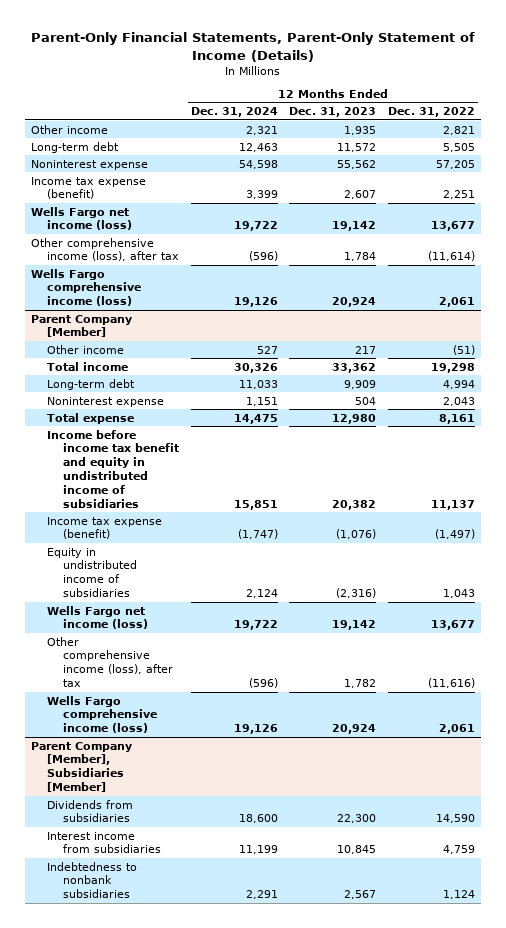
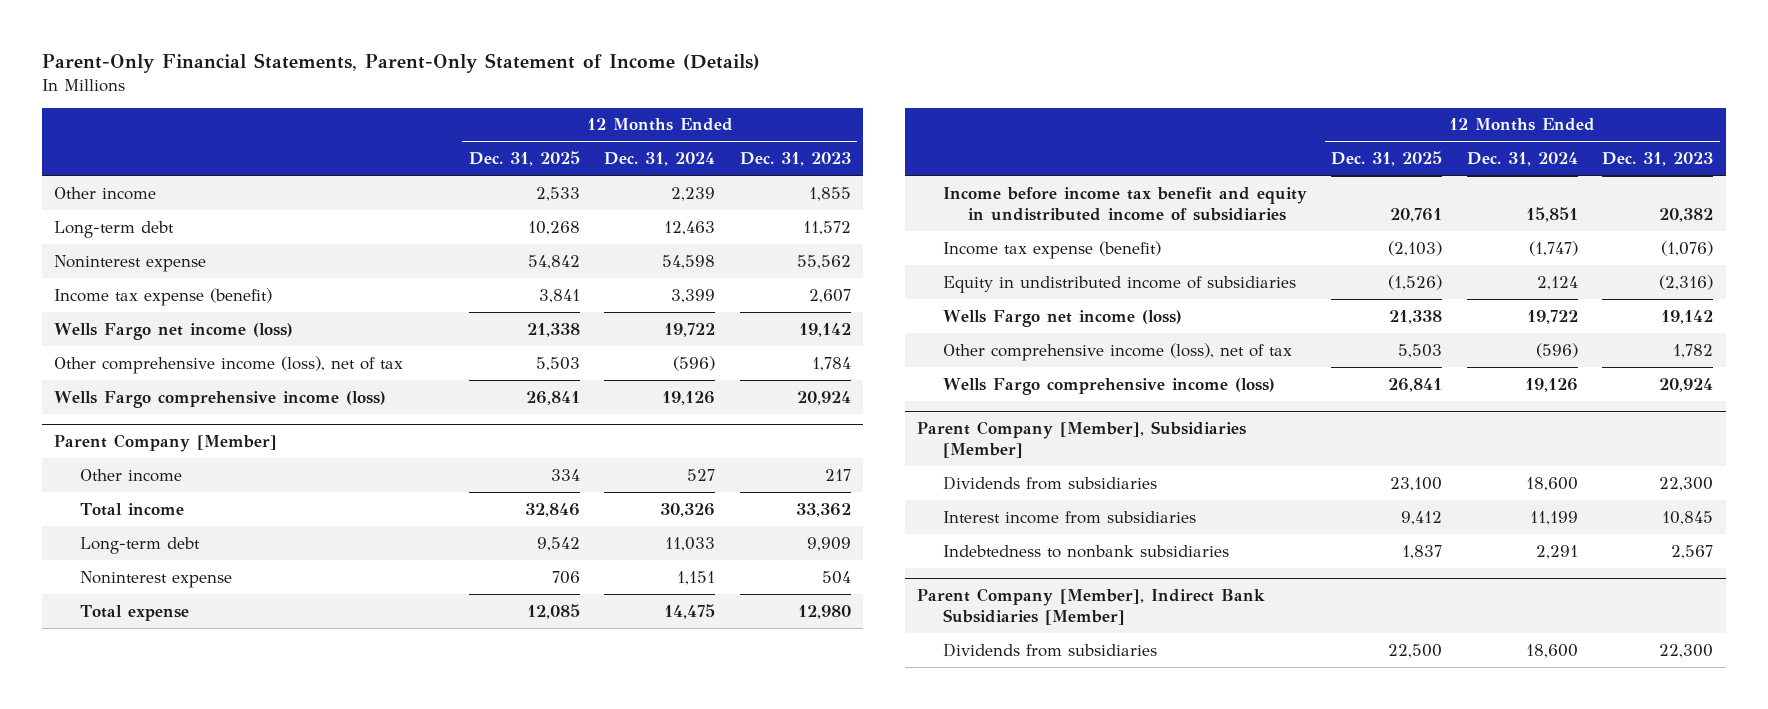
- | 12 Months Ended Dec. 31, 2024 | 12 Months Ended Dec. 31, 2023 | 12 Months Ended Dec. 31, 2022
+ | 12 Months Ended Dec. 31, 2025 | 12 Months Ended Dec. 31, 2024 | 12 Months Ended Dec. 31, 2023
- Other income | 2,321 | 1,935 | 2,821
+ Other income | 2,533 | 2,239 | 1,855
- Other comprehensive income (loss), after tax | (596) | 1,784 | (11,614)
+ Other comprehensive income (loss), net of tax | 5,503 | (596) | 1,784
@ Parent Company [Member]
- Other comprehensive income (loss), after tax | (596) | 1,782 | (11,616)
+ Other comprehensive income (loss), net of tax | 5,503 | (596) | 1,782
+ Parent Company [Member], Indirect Bank Subsidiaries [Member]
+ Dividends from subsidiaries | 22,500 | 18,600 | 22,300

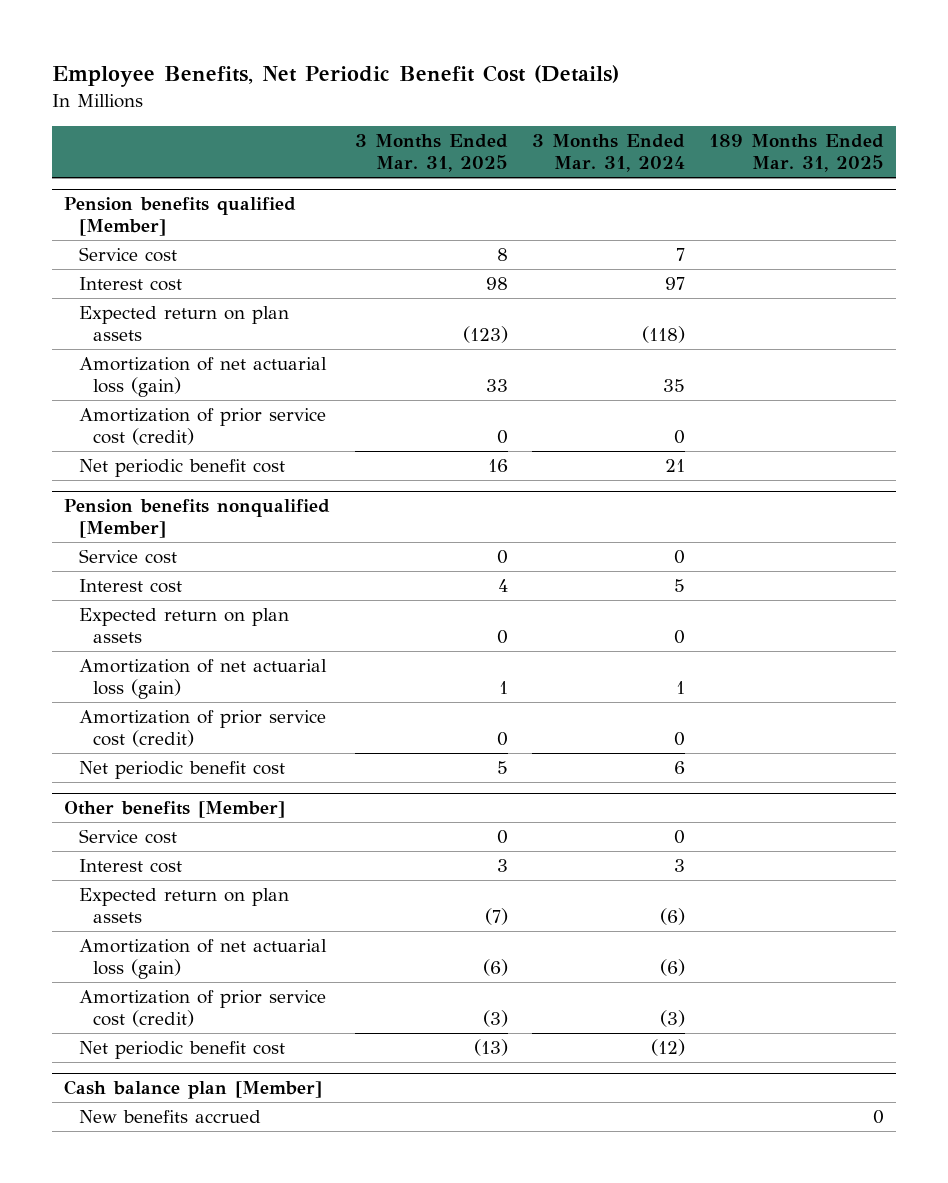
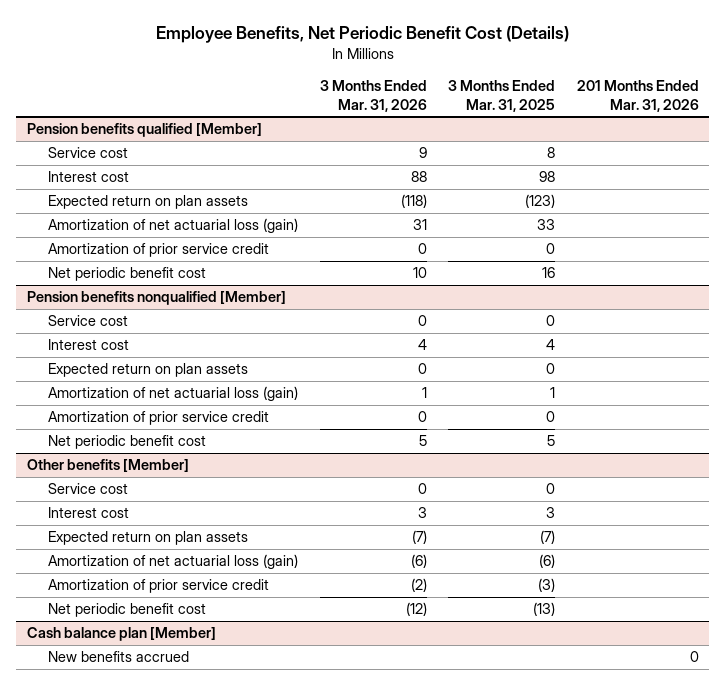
- | 3 Months Ended Mar. 31, 2025 | 3 Months Ended Mar. 31, 2024 | 189 Months Ended Mar. 31, 2025
+ | 3 Months Ended Mar. 31, 2026 | 3 Months Ended Mar. 31, 2025 | 201 Months Ended Mar. 31, 2026
@ Pension benefits qualified [Member]
- Amortization of prior service cost (credit) | 0 | 0 |
+ Amortization of prior service credit | 0 | 0 |
@ Pension benefits nonqualified [Member]
- Amortization of prior service cost (credit) | 0 | 0 |
+ Amortization of prior service credit | 0 | 0 |
@ Other benefits [Member]
- Amortization of prior service cost (credit) | (3) | (3) |
+ Amortization of prior service credit | (2) | (3) |

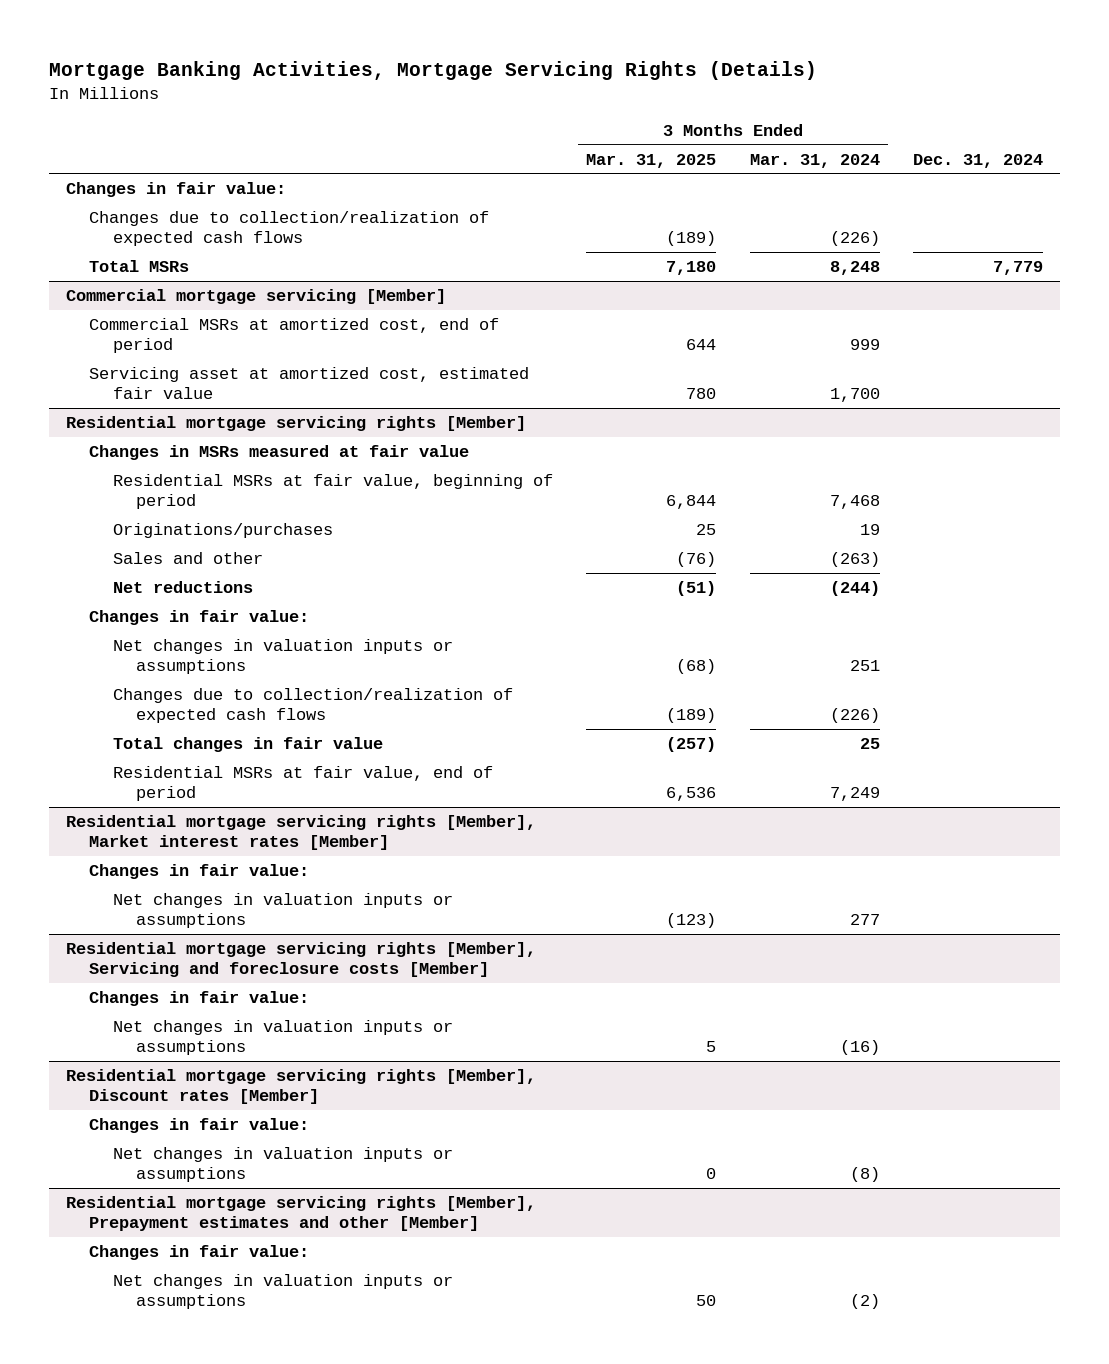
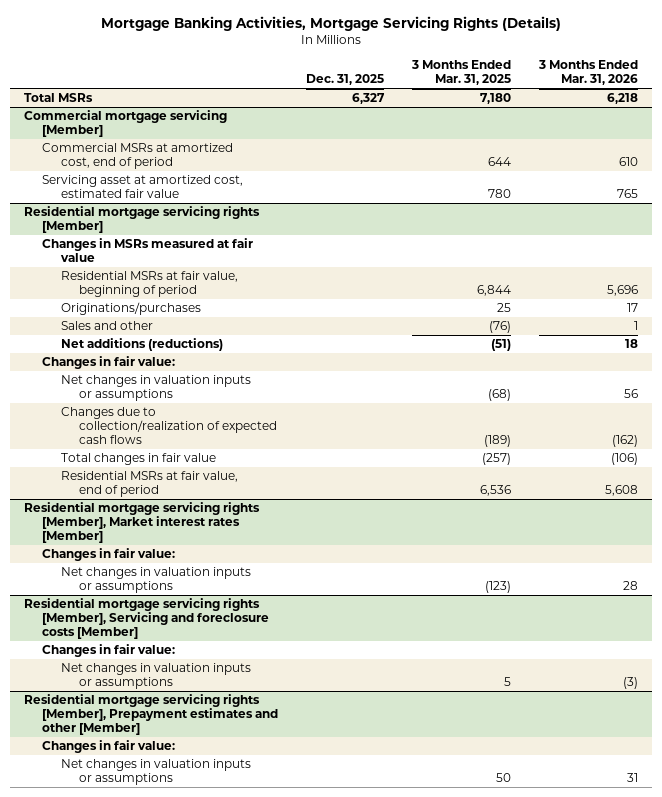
- | 3 Months Ended Mar. 31, 2025 | 3 Months Ended Mar. 31, 2024 | Dec. 31, 2024
+ | Dec. 31, 2025 | 3 Months Ended Mar. 31, 2025 | 3 Months Ended Mar. 31, 2026
- Changes in fair value:
- Changes due to collection/realization of expected cash flows | (189) | (226) |
@ Residential mortgage servicing rights [Member]
- Net reductions | (51) | (244) |
+ Net additions (reductions) | | (51) | 18
- Residential mortgage servicing rights [Member], Discount rates [Member]
- Changes in fair value:
- Net changes in valuation inputs or assumptions | 0 | (8) |

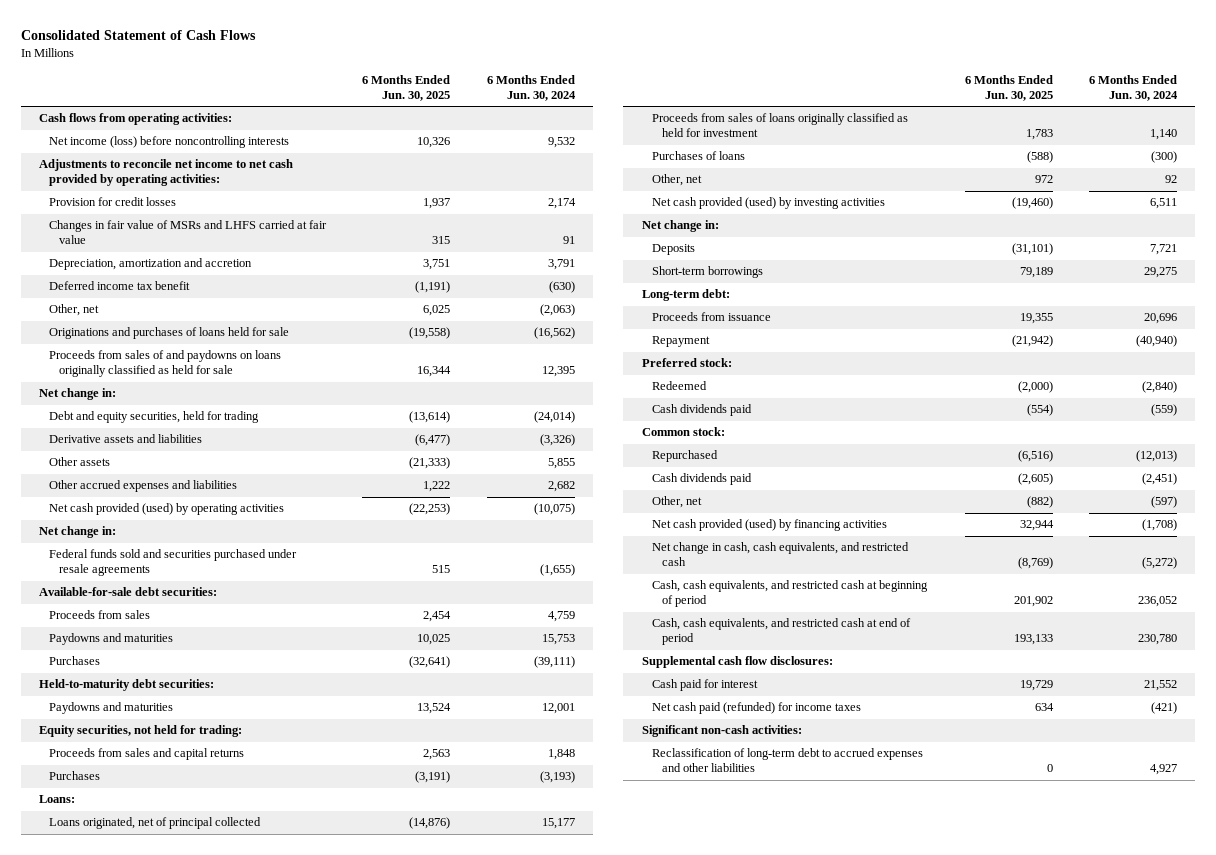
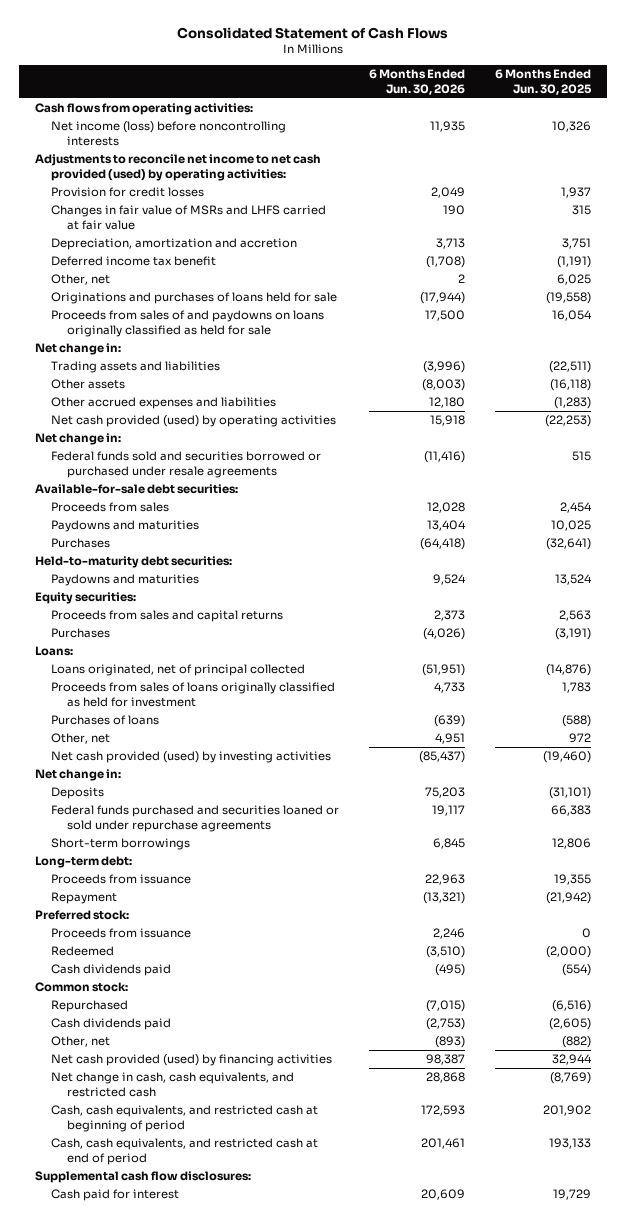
- | 6 Months Ended Jun. 30, 2025 | 6 Months Ended Jun. 30, 2024
+ | 6 Months Ended Jun. 30, 2026 | 6 Months Ended Jun. 30, 2025
- Adjustments to reconcile net income to net cash provided by operating activities:
+ Adjustments to reconcile net income to net cash provided (used) by operating activities:
- Proceeds from sales of and paydowns on loans originally classified as held for sale | 16,344 | 12,395
+ Proceeds from sales of and paydowns on loans originally classified as held for sale | 17,500 | 16,054
- Debt and equity securities, held for trading | (13,614) | (24,014)
- Derivative assets and liabilities | (6,477) | (3,326)
- Other assets | (21,333) | 5,855
- Other accrued expenses and liabilities | 1,222 | 2,682
+ Trading assets and liabilities | (3,996) | (22,511)
+ Other assets | (8,003) | (16,118)
+ Other accrued expenses and liabilities | 12,180 | (1,283)
- Federal funds sold and securities purchased under resale agreements | 515 | (1,655)
+ Federal funds sold and securities borrowed or purchased under resale agreements | (11,416) | 515
- Equity securities, not held for trading:
+ Equity securities:
- Short-term borrowings | 79,189 | 29,275
+ Federal funds purchased and securities loaned or sold under repurchase agreements | 19,117 | 66,383
+ Short-term borrowings | 6,845 | 12,806
+ Proceeds from issuance | 2,246 | 0
- Net cash paid (refunded) for income taxes | 634 | (421)
- Significant non-cash activities:
- Reclassification of long-term debt to accrued expenses and other liabilities | 0 | 4,927

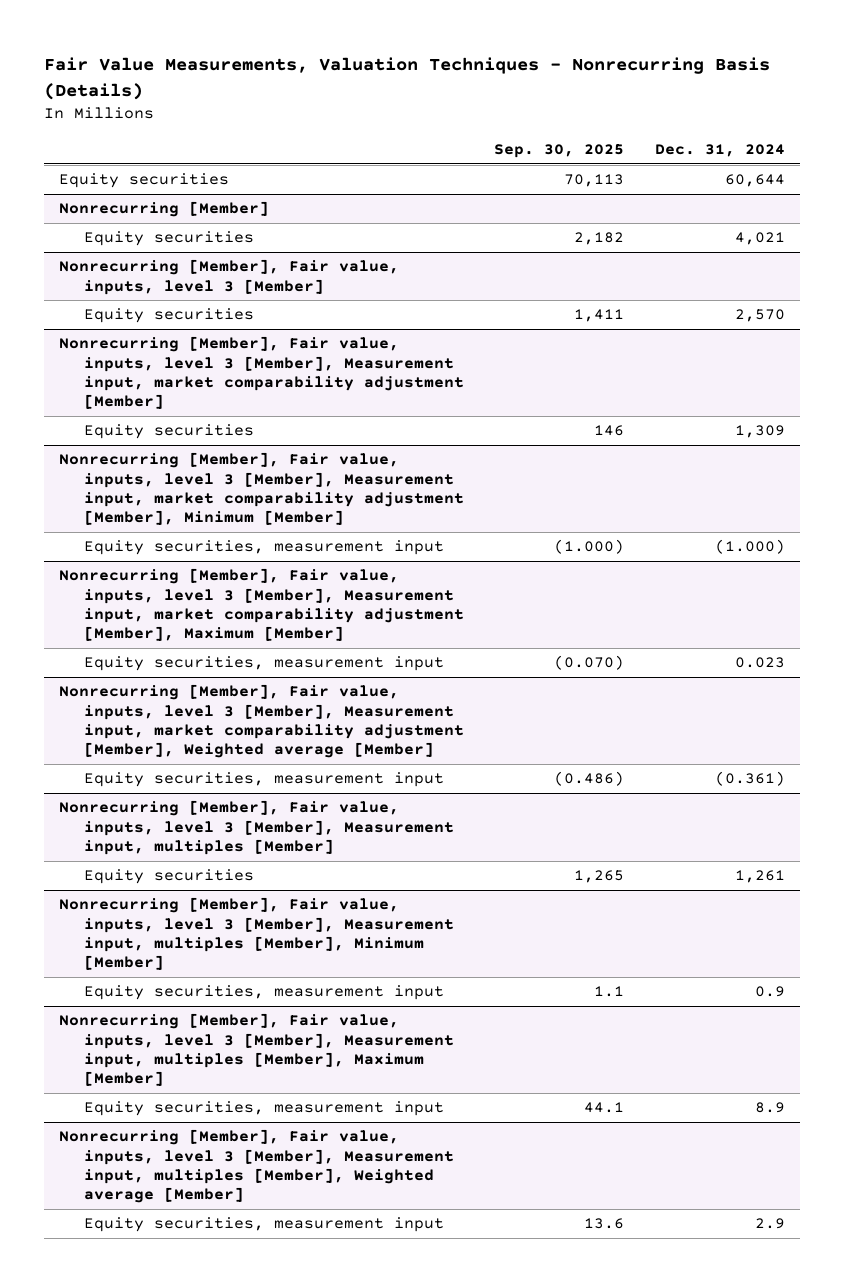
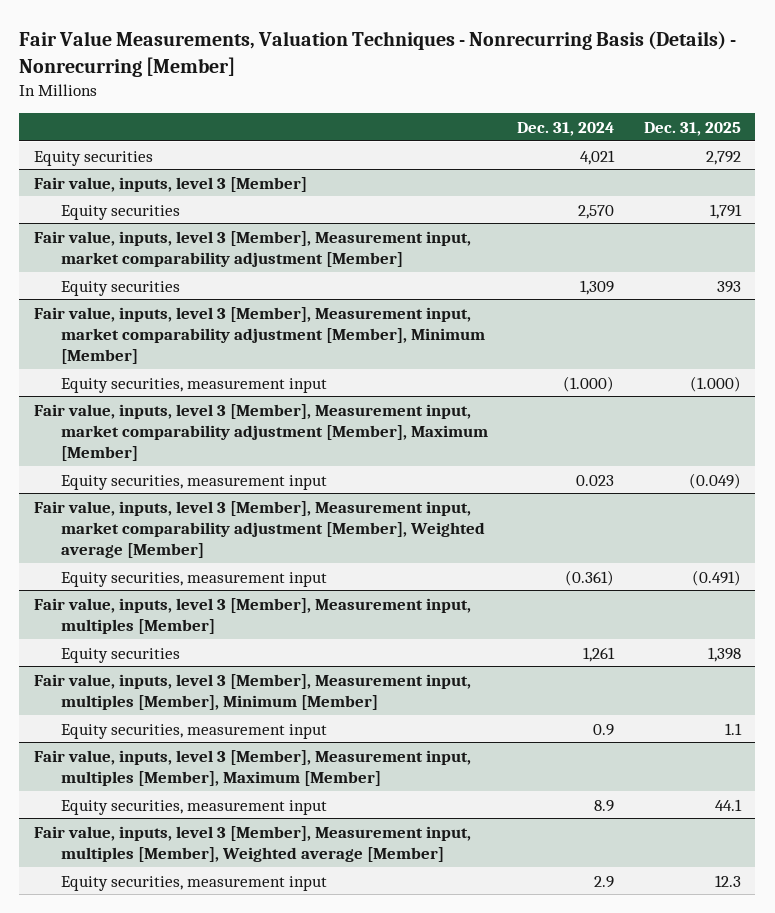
- Fair Value Measurements, Valuation Techniques - Nonrecurring Basis (Details)
+ Fair Value Measurements, Valuation Techniques - Nonrecurring Basis (Details) - Nonrecurring [Member]
- | Sep. 30, 2025 | Dec. 31, 2024
+ | Dec. 31, 2024 | Dec. 31, 2025
- Equity securities | 70,113 | 60,644
- Nonrecurring [Member]
- Nonrecurring [Member], Fair value, inputs, level 3 [Member]
+ Fair value, inputs, level 3 [Member]
- Nonrecurring [Member], Fair value, inputs, level 3 [Member], Measurement input, market comparability adjustment [Member]
+ Fair value, inputs, level 3 [Member], Measurement input, market comparability adjustment [Member]
- Nonrecurring [Member], Fair value, inputs, level 3 [Member], Measurement input, market comparability adjustment [Member], Minimum [Member]
+ Fair value, inputs, level 3 [Member], Measurement input, market comparability adjustment [Member], Minimum [Member]
- Nonrecurring [Member], Fair value, inputs, level 3 [Member], Measurement input, market comparability adjustment [Member], Maximum [Member]
+ Fair value, inputs, level 3 [Member], Measurement input, market comparability adjustment [Member], Maximum [Member]
- Nonrecurring [Member], Fair value, inputs, level 3 [Member], Measurement input, market comparability adjustment [Member], Weighted average [Member]
+ Fair value, inputs, level 3 [Member], Measurement input, market comparability adjustment [Member], Weighted average [Member]
- Nonrecurring [Member], Fair value, inputs, level 3 [Member], Measurement input, multiples [Member]
+ Fair value, inputs, level 3 [Member], Measurement input, multiples [Member]
- Nonrecurring [Member], Fair value, inputs, level 3 [Member], Measurement input, multiples [Member], Minimum [Member]
+ Fair value, inputs, level 3 [Member], Measurement input, multiples [Member], Minimum [Member]
- Nonrecurring [Member], Fair value, inputs, level 3 [Member], Measurement input, multiples [Member], Maximum [Member]
+ Fair value, inputs, level 3 [Member], Measurement input, multiples [Member], Maximum [Member]
- Nonrecurring [Member], Fair value, inputs, level 3 [Member], Measurement input, multiples [Member], Weighted average [Member]
+ Fair value, inputs, level 3 [Member], Measurement input, multiples [Member], Weighted average [Member]

